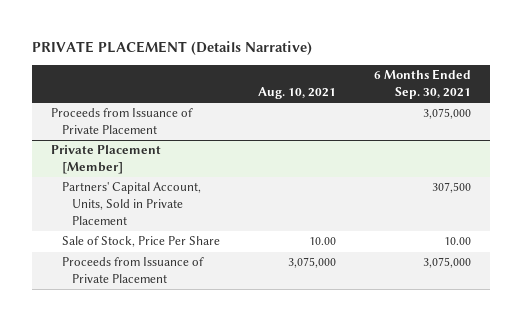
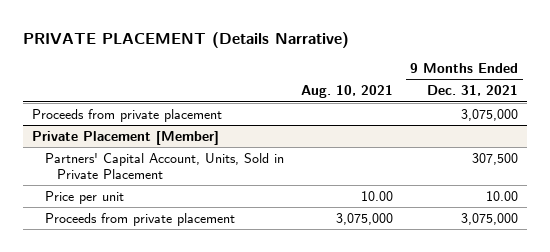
- | Aug. 10, 2021 | 6 Months Ended Sep. 30, 2021
+ | Aug. 10, 2021 | 9 Months Ended Dec. 31, 2021
- Proceeds from Issuance of Private Placement | | 3,075,000
+ Proceeds from private placement | | 3,075,000
@ Private Placement [Member]
- Sale of Stock, Price Per Share | 10.00 | 10.00
- Proceeds from Issuance of Private Placement | 3,075,000 | 3,075,000
+ Price per unit | 10.00 | 10.00
+ Proceeds from private placement | 3,075,000 | 3,075,000

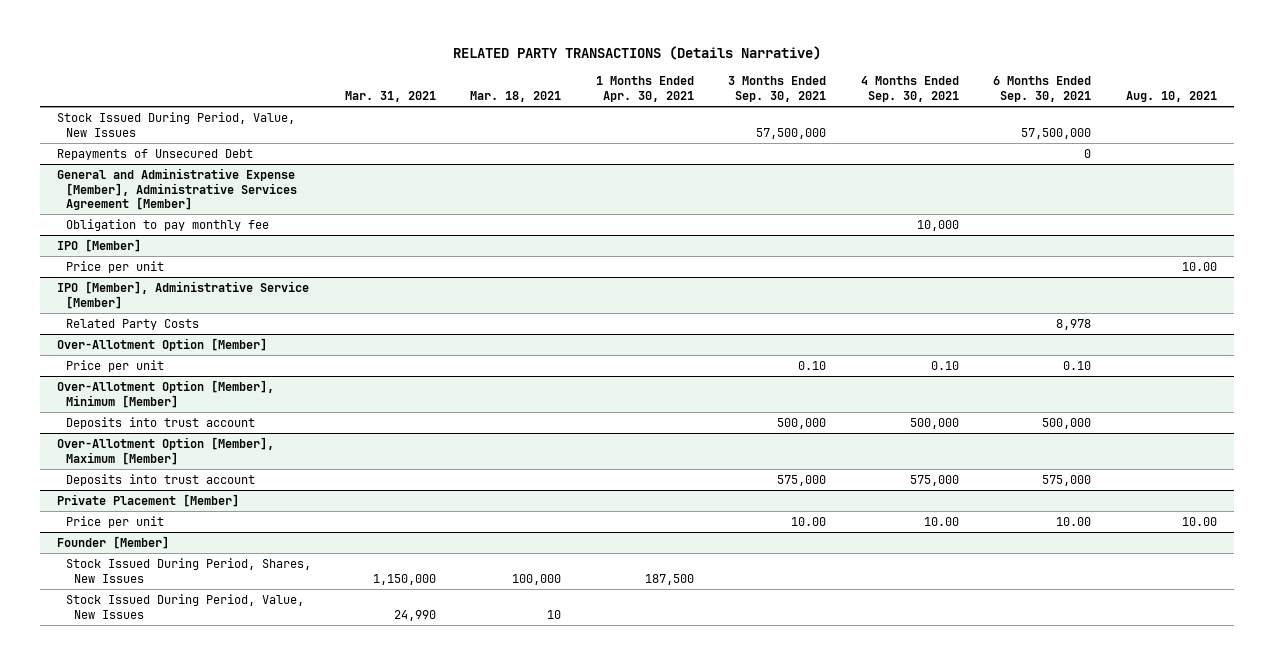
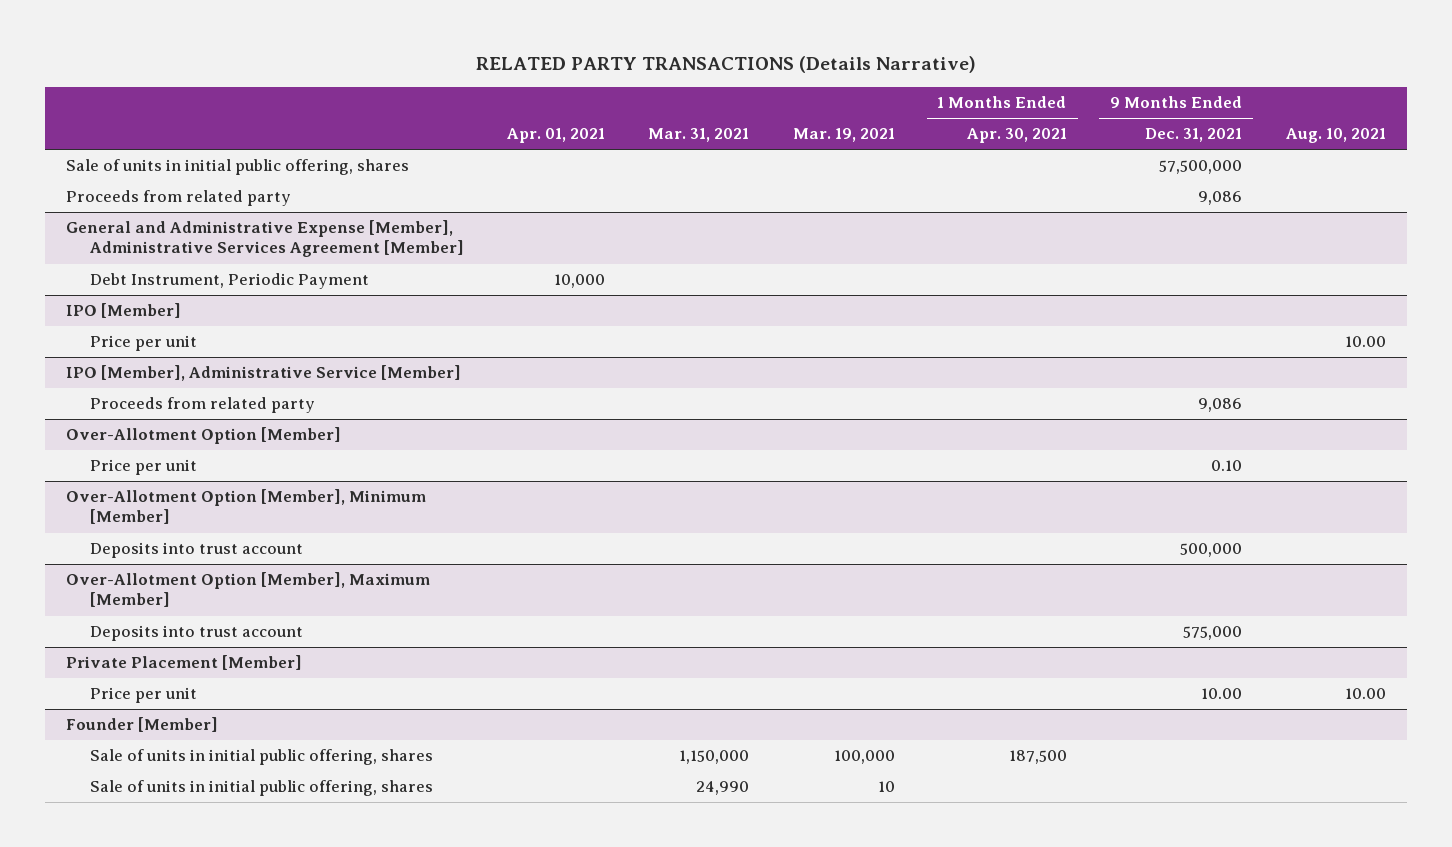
- | Mar. 31, 2021 | Mar. 18, 2021 | 1 Months Ended Apr. 30, 2021 | 3 Months Ended Sep. 30, 2021 | 4 Months Ended Sep. 30, 2021 | 6 Months Ended Sep. 30, 2021 | Aug. 10, 2021
+ | Apr. 01, 2021 | Mar. 31, 2021 | Mar. 19, 2021 | 1 Months Ended Apr. 30, 2021 | 9 Months Ended Dec. 31, 2021 | Aug. 10, 2021
- Stock Issued During Period, Value, New Issues | | | | 57,500,000 | | 57,500,000 |
- Repayments of Unsecured Debt | | | | | | 0 |
+ Sale of units in initial public offering, shares | | | | | 57,500,000 |
+ Proceeds from related party | | | | | 9,086 |
@ General and Administrative Expense [Member], Administrative Services Agreement [Member]
- Obligation to pay monthly fee | | | | | 10,000 | |
+ Debt Instrument, Periodic Payment | 10,000 | | | | |
@ IPO [Member], Administrative Service [Member]
- Related Party Costs | | | | | | 8,978 |
+ Proceeds from related party | | | | | 9,086 |
@ Founder [Member]
- Stock Issued During Period, Shares, New Issues | 1,150,000 | 100,000 | 187,500 | | | |
- Stock Issued During Period, Value, New Issues | 24,990 | 10 | | | | |
+ Sale of units in initial public offering, shares | | 1,150,000 | 100,000 | 187,500 | |
+ Sale of units in initial public offering, shares | | 24,990 | 10 | | |

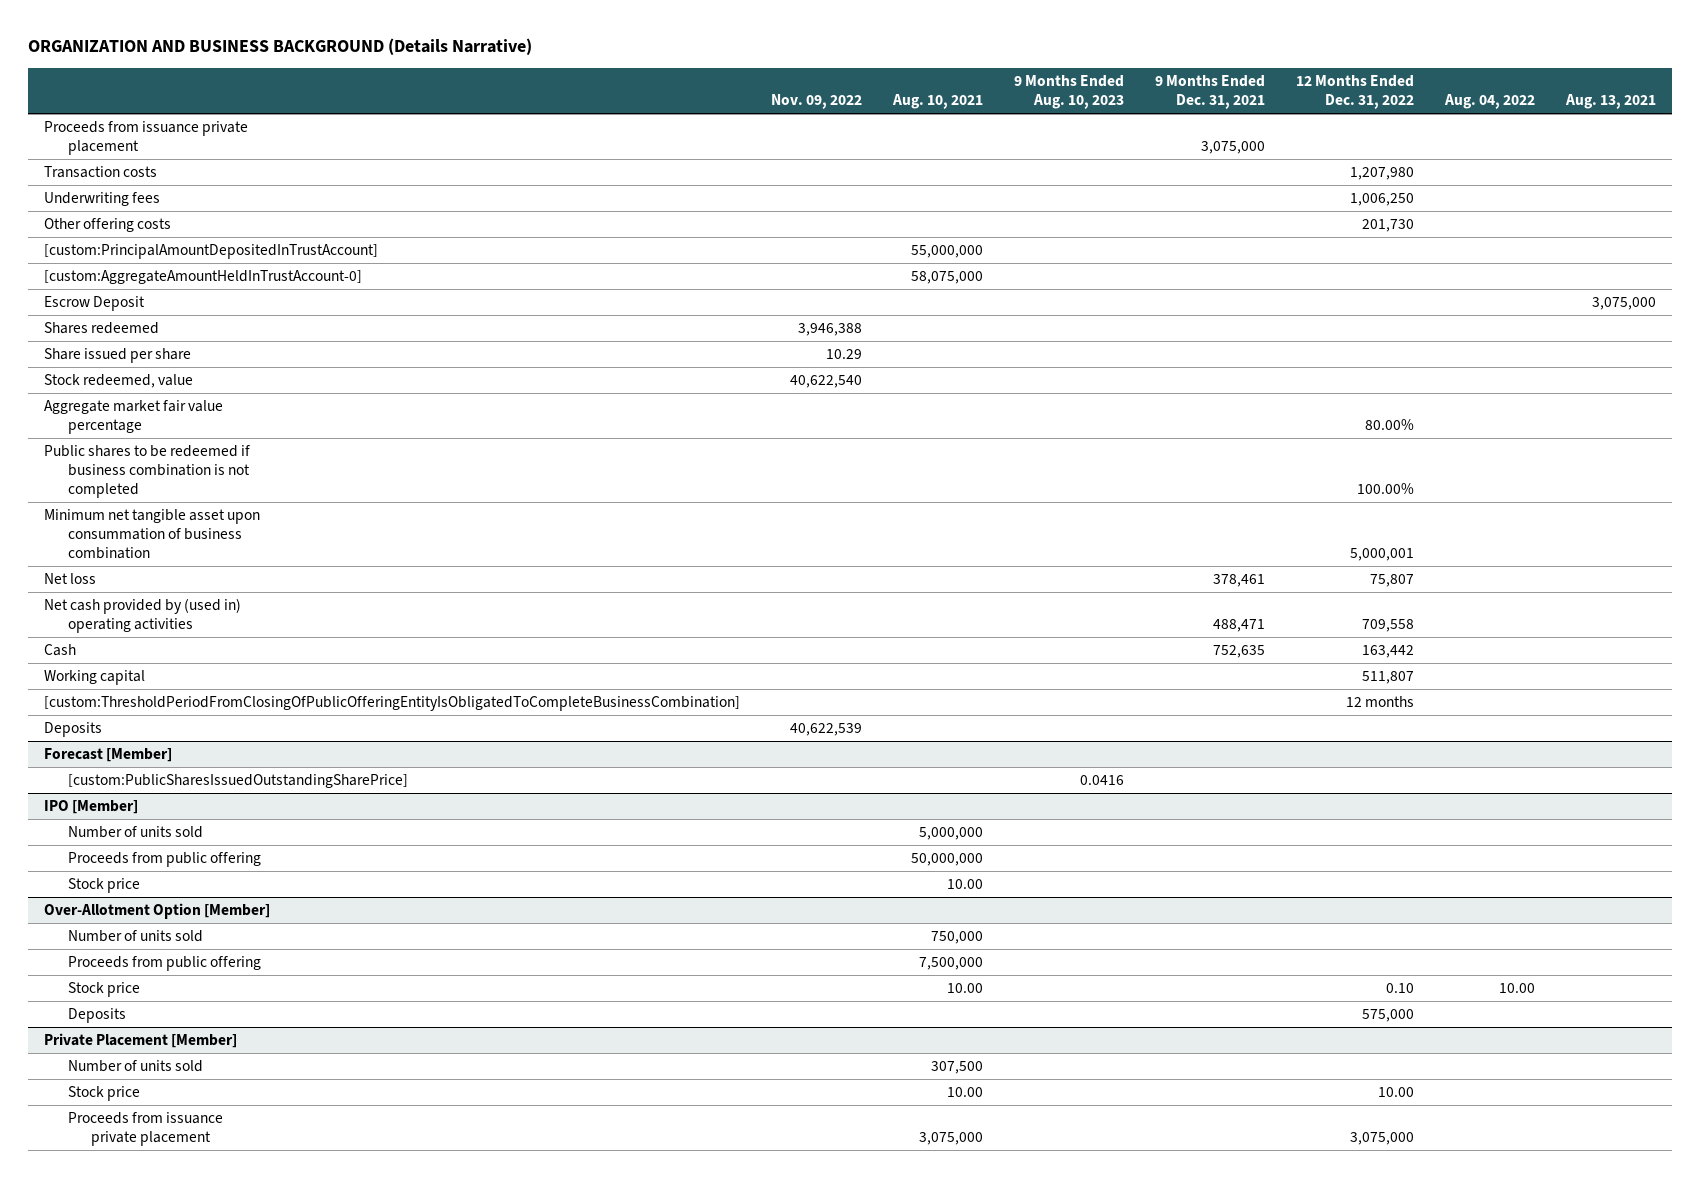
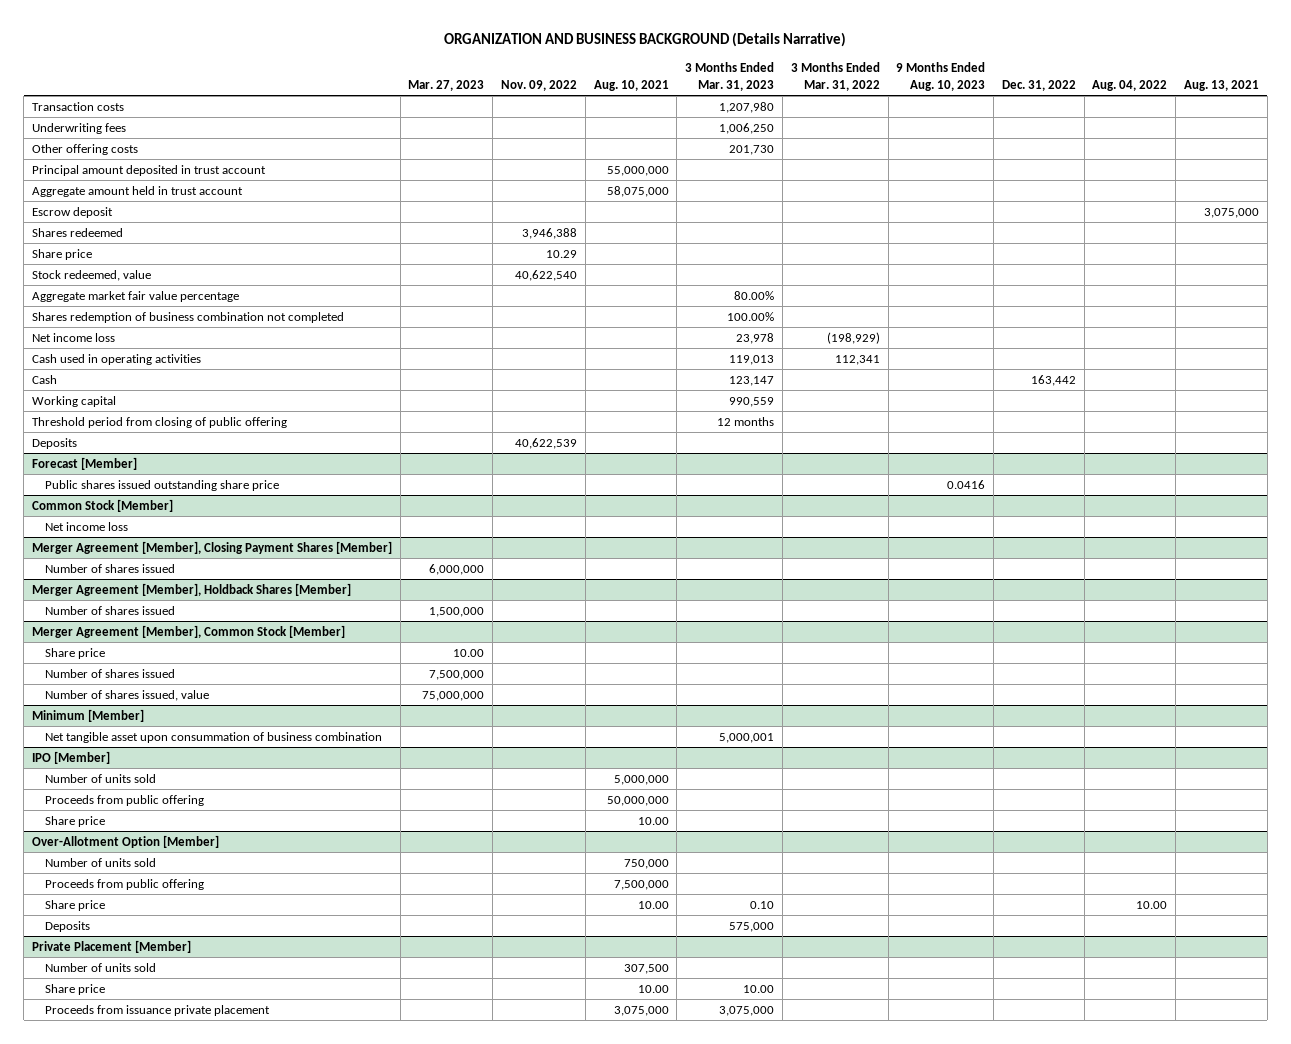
- | Nov. 09, 2022 | Aug. 10, 2021 | 9 Months Ended Aug. 10, 2023 | 9 Months Ended Dec. 31, 2021 | 12 Months Ended Dec. 31, 2022 | Aug. 04, 2022 | Aug. 13, 2021
+ | Mar. 27, 2023 | Nov. 09, 2022 | Aug. 10, 2021 | 3 Months Ended Mar. 31, 2023 | 3 Months Ended Mar. 31, 2022 | 9 Months Ended Aug. 10, 2023 | Dec. 31, 2022 | Aug. 04, 2022 | Aug. 13, 2021
- Proceeds from issuance private placement | | | | 3,075,000 | | |
- [custom:PrincipalAmountDepositedInTrustAccount] | | 55,000,000 | | | | |
- [custom:AggregateAmountHeldInTrustAccount-0] | | 58,075,000 | | | | |
- Escrow Deposit | | | | | | | 3,075,000
+ Principal amount deposited in trust account | | | 55,000,000 | | | | | |
+ Aggregate amount held in trust account | | | 58,075,000 | | | | | |
+ Escrow deposit | | | | | | | | | 3,075,000
- Share issued per share | 10.29 | | | | | |
+ Share price | | 10.29 | | | | | | |
- Public shares to be redeemed if business combination is not completed | | | | | 100.00% | |
- Minimum net tangible asset upon consummation of business combination | | | | | 5,000,001 | |
- Net loss | | | | 378,461 | 75,807 | |
- Net cash provided by (used in) operating activities | | | | 488,471 | 709,558 | |
+ Shares redemption of business combination not completed | | | | 100.00% | | | | |
+ Net income loss | | | | 23,978 | (198,929) | | | |
+ Cash used in operating activities | | | | 119,013 | 112,341 | | | |
- [custom:ThresholdPeriodFromClosingOfPublicOfferingEntityIsObligatedToCompleteBusinessCombination] | | | | | 12 months | |
+ Threshold period from closing of public offering | | | | 12 months | | | | |
@ Forecast [Member]
- [custom:PublicSharesIssuedOutstandingSharePrice] | | | 0.0416 | | | |
+ Public shares issued outstanding share price | | | | | | 0.0416 | | |
+ Common Stock [Member]
+ Net income loss
+ Merger Agreement [Member], Closing Payment Shares [Member]
+ Number of shares issued | 6,000,000 | | | | | | | |
+ Merger Agreement [Member], Holdback Shares [Member]
+ Number of shares issued | 1,500,000 | | | | | | | |
+ Merger Agreement [Member], Common Stock [Member]
+ Share price | 10.00 | | | | | | | |
+ Number of shares issued | 7,500,000 | | | | | | | |
+ Number of shares issued, value | 75,000,000 | | | | | | | |
+ Minimum [Member]
+ Net tangible asset upon consummation of business combination | | | | 5,000,001 | | | | |
@ IPO [Member]
- Stock price | | 10.00 | | | | |
+ Share price | | | 10.00 | | | | | |
@ Over-Allotment Option [Member]
- Stock price | | 10.00 | | | 0.10 | 10.00 |
+ Share price | | | 10.00 | 0.10 | | | | 10.00 |
@ Private Placement [Member]
- Stock price | | 10.00 | | | 10.00 | |
+ Share price | | | 10.00 | 10.00 | | | | |

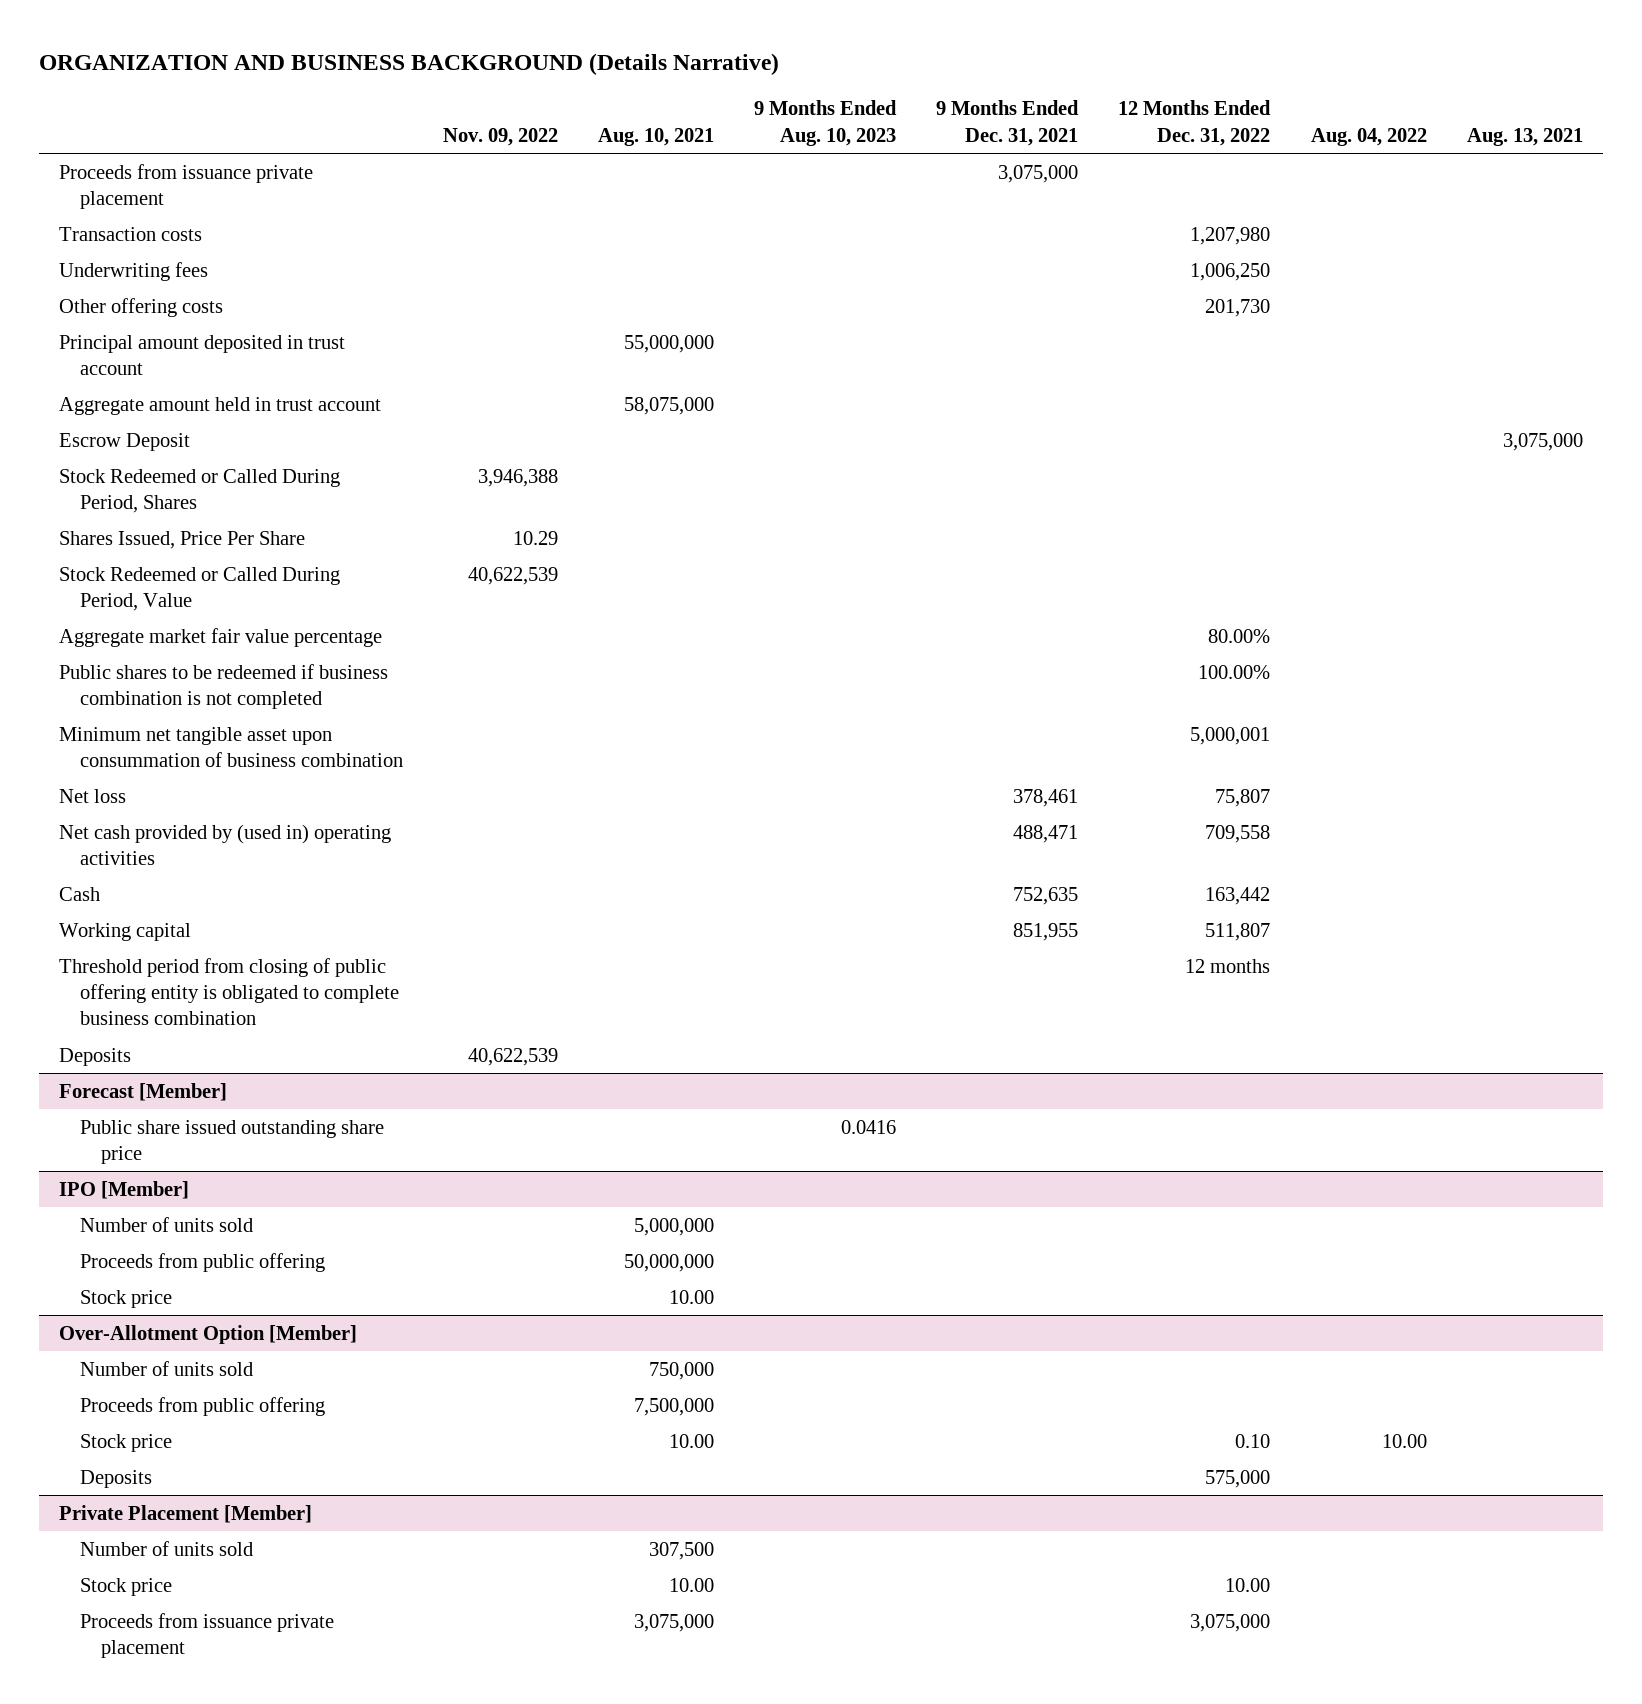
- | Mar. 27, 2023 | Nov. 09, 2022 | Aug. 10, 2021 | 3 Months Ended Mar. 31, 2023 | 3 Months Ended Mar. 31, 2022 | 9 Months Ended Aug. 10, 2023 | Dec. 31, 2022 | Aug. 04, 2022 | Aug. 13, 2021
+ | Nov. 09, 2022 | Aug. 10, 2021 | 9 Months Ended Aug. 10, 2023 | 9 Months Ended Dec. 31, 2021 | 12 Months Ended Dec. 31, 2022 | Aug. 04, 2022 | Aug. 13, 2021
+ Proceeds from issuance private placement | | | | 3,075,000 | | |
- Escrow deposit | | | | | | | | | 3,075,000
- Shares redeemed | | 3,946,388 | | | | | | |
- Share price | | 10.29 | | | | | | |
- Stock redeemed, value | | 40,622,540 | | | | | | |
+ Escrow Deposit | | | | | | | 3,075,000
+ Stock Redeemed or Called During Period, Shares | 3,946,388 | | | | | |
+ Shares Issued, Price Per Share | 10.29 | | | | | |
+ Stock Redeemed or Called During Period, Value | 40,622,539 | | | | | |
- Shares redemption of business combination not completed | | | | 100.00% | | | | |
- Net income loss | | | | 23,978 | (198,929) | | | |
- Cash used in operating activities | | | | 119,013 | 112,341 | | | |
+ Public shares to be redeemed if business combination is not completed | | | | | 100.00% | |
+ Minimum net tangible asset upon consummation of business combination | | | | | 5,000,001 | |
+ Net loss | | | | 378,461 | 75,807 | |
+ Net cash provided by (used in) operating activities | | | | 488,471 | 709,558 | |
- Threshold period from closing of public offering | | | | 12 months | | | | |
+ Threshold period from closing of public offering entity is obligated to complete business combination | | | | | 12 months | |
@ Forecast [Member]
- Public shares issued outstanding share price | | | | | | 0.0416 | | |
- Common Stock [Member]
- Net income loss
- Merger Agreement [Member], Closing Payment Shares [Member]
- Number of shares issued | 6,000,000 | | | | | | | |
- Merger Agreement [Member], Holdback Shares [Member]
- Number of shares issued | 1,500,000 | | | | | | | |
- Merger Agreement [Member], Common Stock [Member]
- Share price | 10.00 | | | | | | | |
- Number of shares issued | 7,500,000 | | | | | | | |
- Number of shares issued, value | 75,000,000 | | | | | | | |
- Minimum [Member]
- Net tangible asset upon consummation of business combination | | | | 5,000,001 | | | | |
@ Forecast [Member]
+ Public share issued outstanding share price | | | 0.0416 | | | |
@ IPO [Member]
- Share price | | | 10.00 | | | | | |
+ Stock price | | 10.00 | | | | |
@ Over-Allotment Option [Member]
- Share price | | | 10.00 | 0.10 | | | | 10.00 |
+ Stock price | | 10.00 | | | 0.10 | 10.00 |
@ Private Placement [Member]
- Share price | | | 10.00 | 10.00 | | | | |
+ Stock price | | 10.00 | | | 10.00 | |

